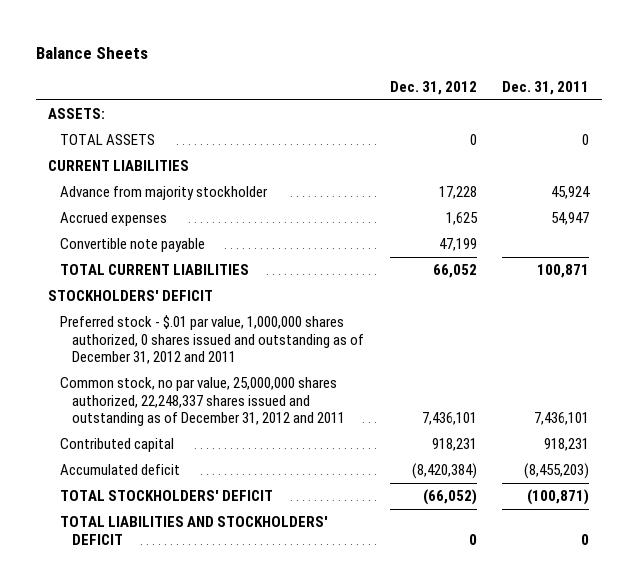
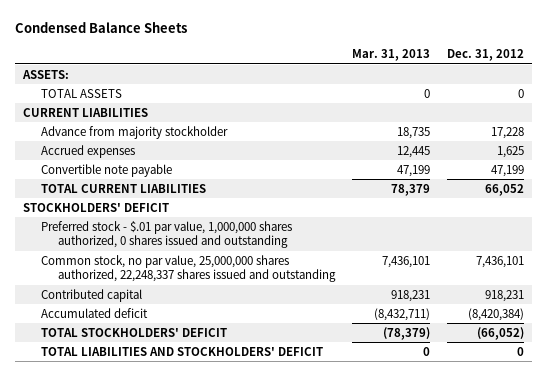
- Balance Sheets
+ Condensed Balance Sheets
- | Dec. 31, 2012 | Dec. 31, 2011
+ | Mar. 31, 2013 | Dec. 31, 2012
- Preferred stock - $.01 par value, 1,000,000 shares authorized, 0 shares issued and outstanding as of December 31, 2012 and 2011
- Common stock, no par value, 25,000,000 shares authorized, 22,248,337 shares issued and outstanding as of December 31, 2012 and 2011 | 7,436,101 | 7,436,101
+ Preferred stock - $.01 par value, 1,000,000 shares authorized, 0 shares issued and outstanding
+ Common stock, no par value, 25,000,000 shares authorized, 22,248,337 shares issued and outstanding | 7,436,101 | 7,436,101

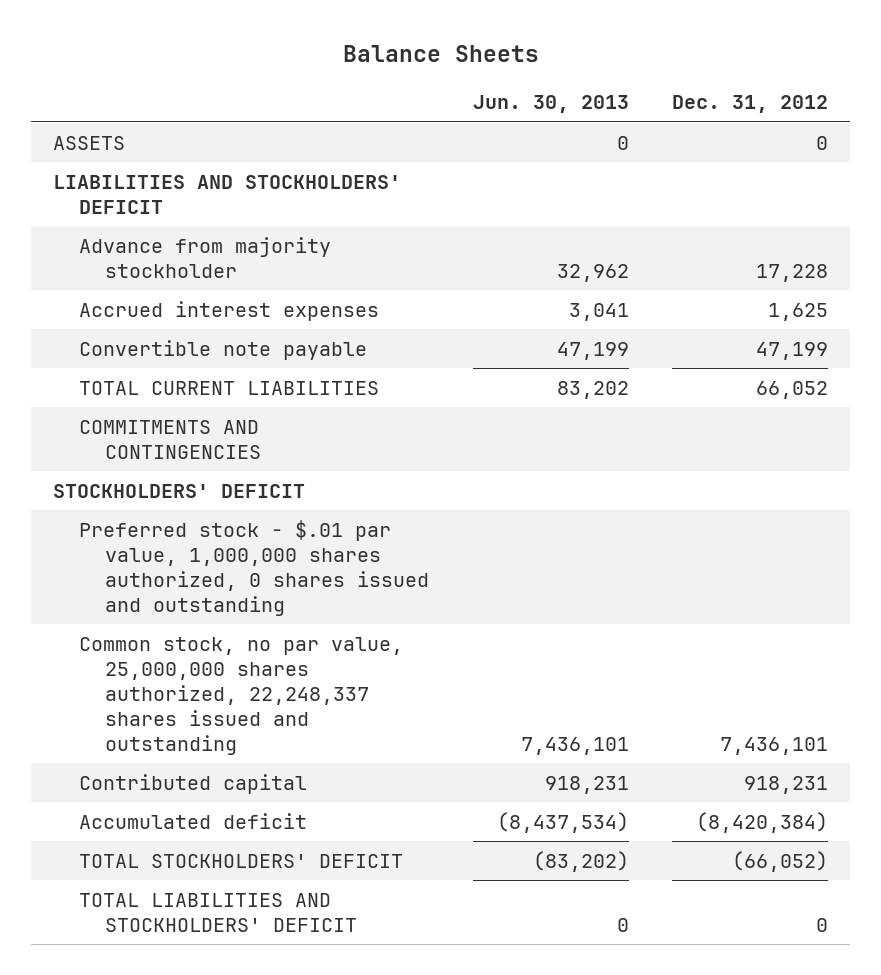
- Condensed Balance Sheets
+ Balance Sheets
- | Mar. 31, 2013 | Dec. 31, 2012
+ | Jun. 30, 2013 | Dec. 31, 2012
- ASSETS:
- TOTAL ASSETS | 0 | 0
- CURRENT LIABILITIES
+ ASSETS | 0 | 0
+ LIABILITIES AND STOCKHOLDERS' DEFICIT
- Accrued expenses | 12,445 | 1,625
+ Accrued interest expenses | 3,041 | 1,625
+ COMMITMENTS AND CONTINGENCIES

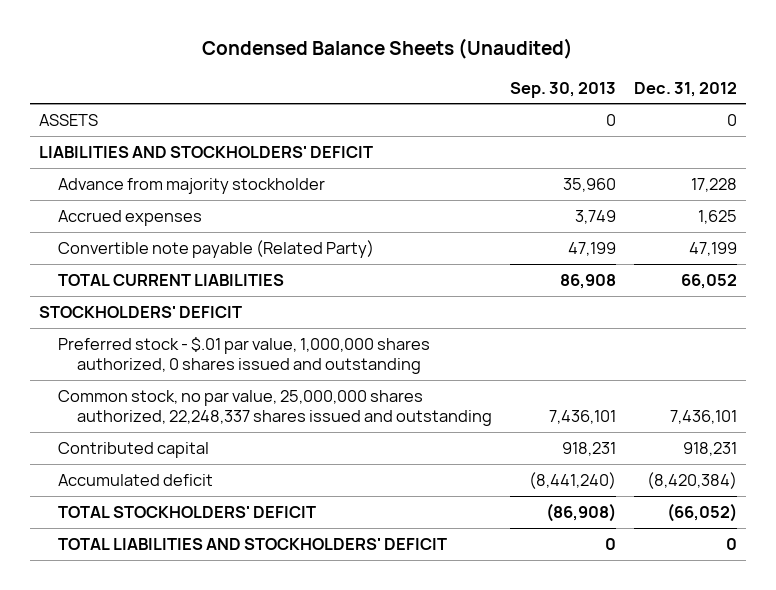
- Balance Sheets
+ Condensed Balance Sheets (Unaudited)
- | Jun. 30, 2013 | Dec. 31, 2012
+ | Sep. 30, 2013 | Dec. 31, 2012
- Accrued interest expenses | 3,041 | 1,625
- Convertible note payable | 47,199 | 47,199
+ Accrued expenses | 3,749 | 1,625
+ Convertible note payable (Related Party) | 47,199 | 47,199
- COMMITMENTS AND CONTINGENCIES

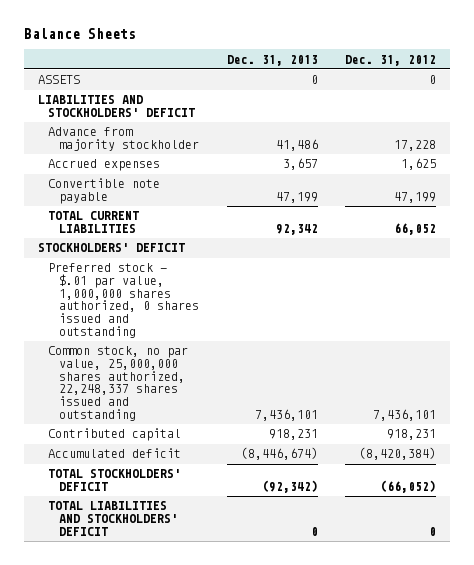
- Condensed Balance Sheets (Unaudited)
+ Balance Sheets
- | Sep. 30, 2013 | Dec. 31, 2012
+ | Dec. 31, 2013 | Dec. 31, 2012
- Convertible note payable (Related Party) | 47,199 | 47,199
+ Convertible note payable | 47,199 | 47,199

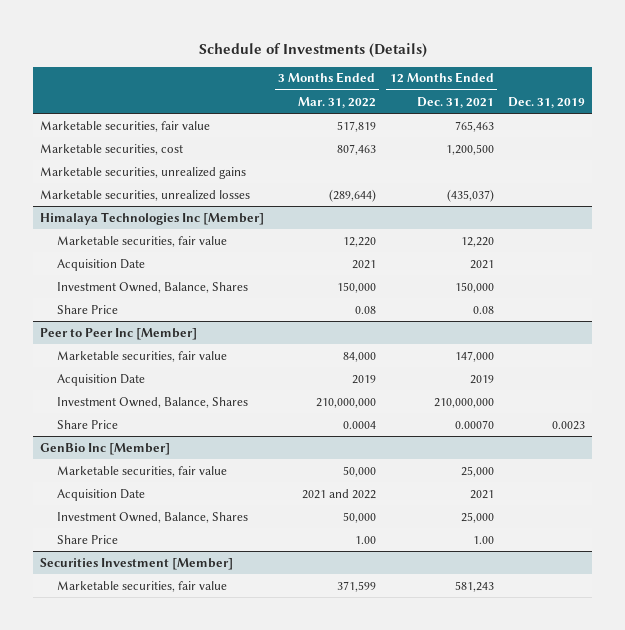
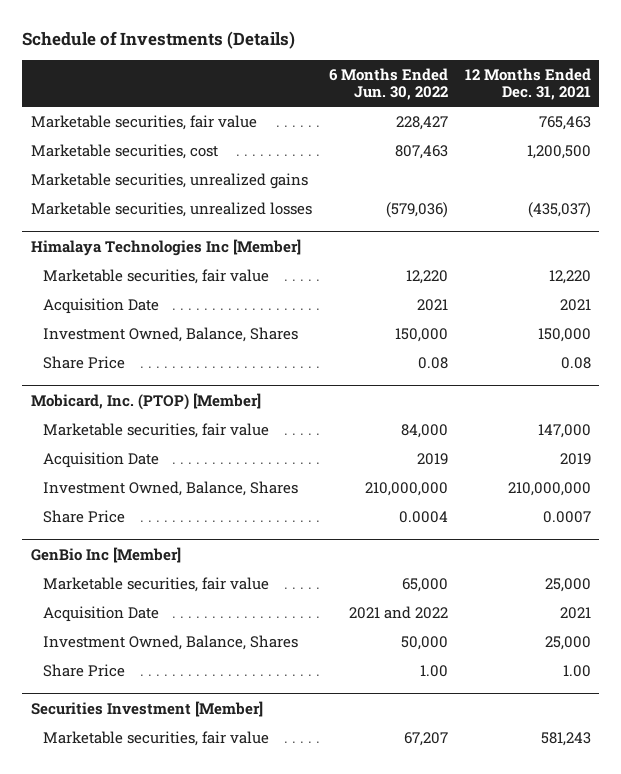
- | 3 Months Ended Mar. 31, 2022 | 12 Months Ended Dec. 31, 2021 | Dec. 31, 2019
+ | 6 Months Ended Jun. 30, 2022 | 12 Months Ended Dec. 31, 2021
- Peer to Peer Inc [Member]
+ Mobicard, Inc. (PTOP) [Member]
- Share Price | 0.0004 | 0.00070 | 0.0023
+ Share Price | 0.0004 | 0.0007

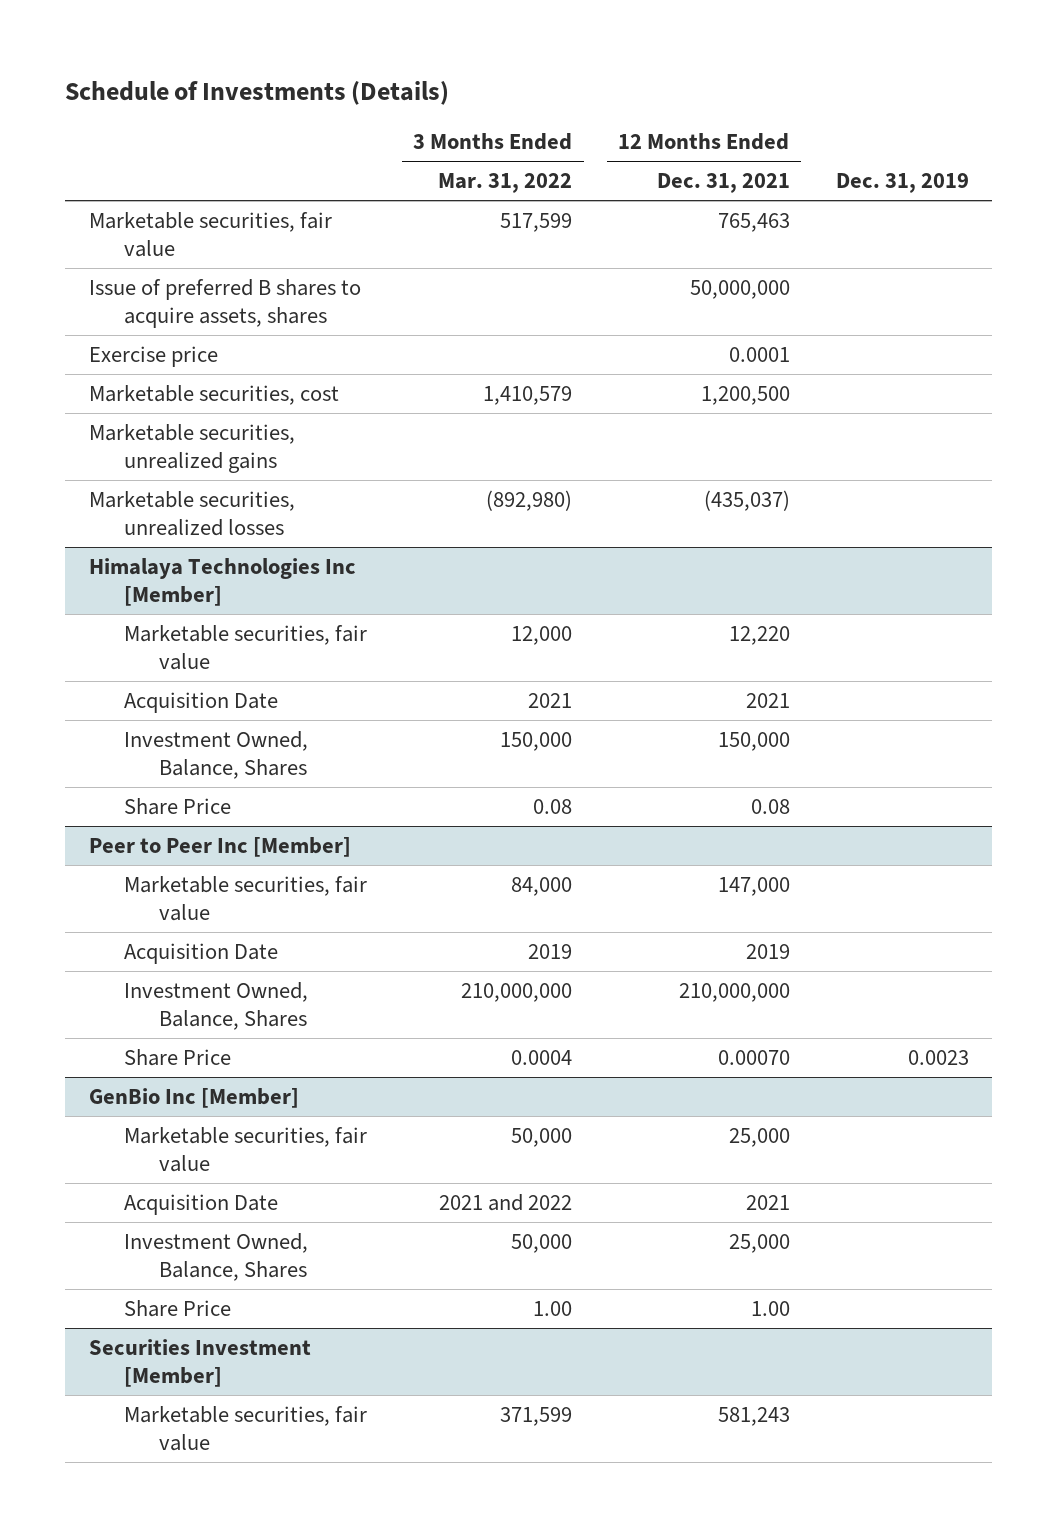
- | 6 Months Ended Jun. 30, 2022 | 12 Months Ended Dec. 31, 2021
+ | 3 Months Ended Mar. 31, 2022 | 12 Months Ended Dec. 31, 2021 | Dec. 31, 2019
+ Issue of preferred B shares to acquire assets, shares | | 50,000,000 |
+ Exercise price | | 0.0001 |
- Mobicard, Inc. (PTOP) [Member]
+ Peer to Peer Inc [Member]
- Share Price | 0.0004 | 0.0007
+ Share Price | 0.0004 | 0.00070 | 0.0023

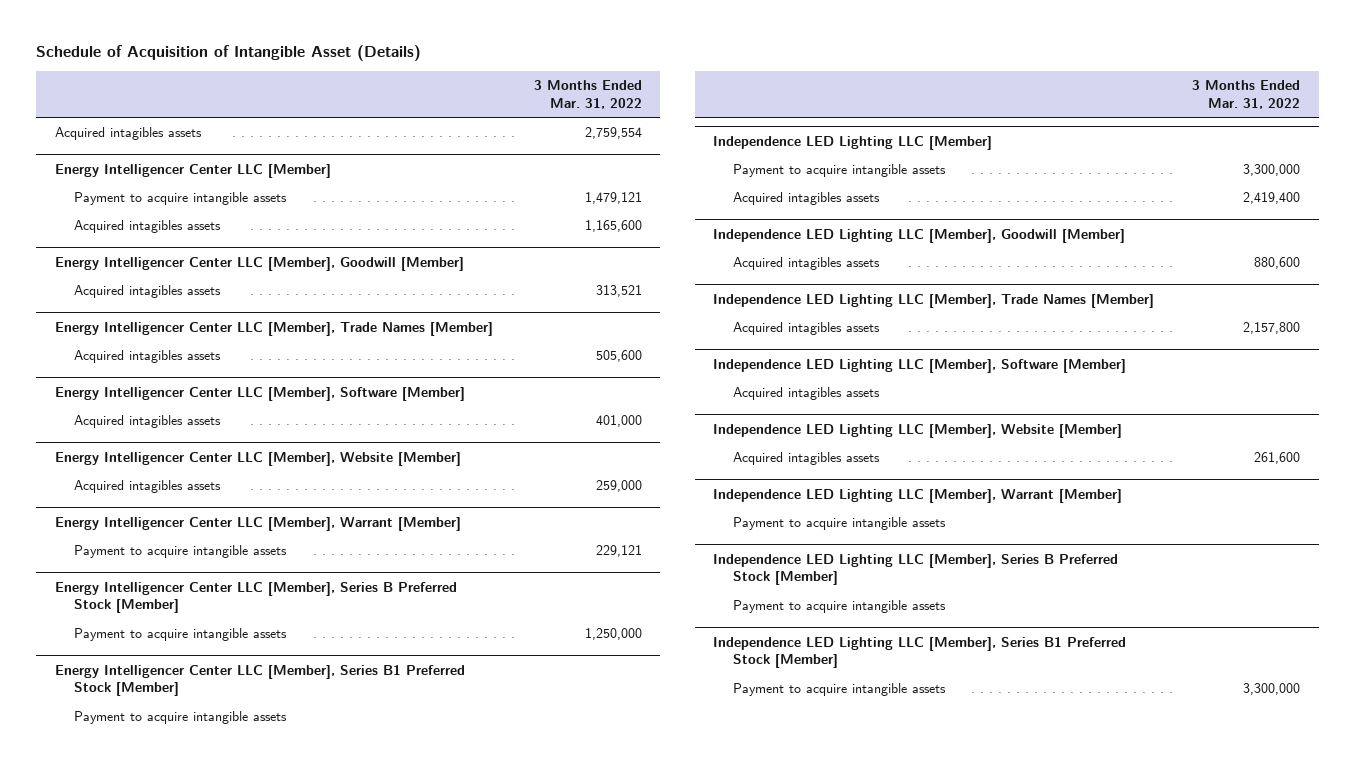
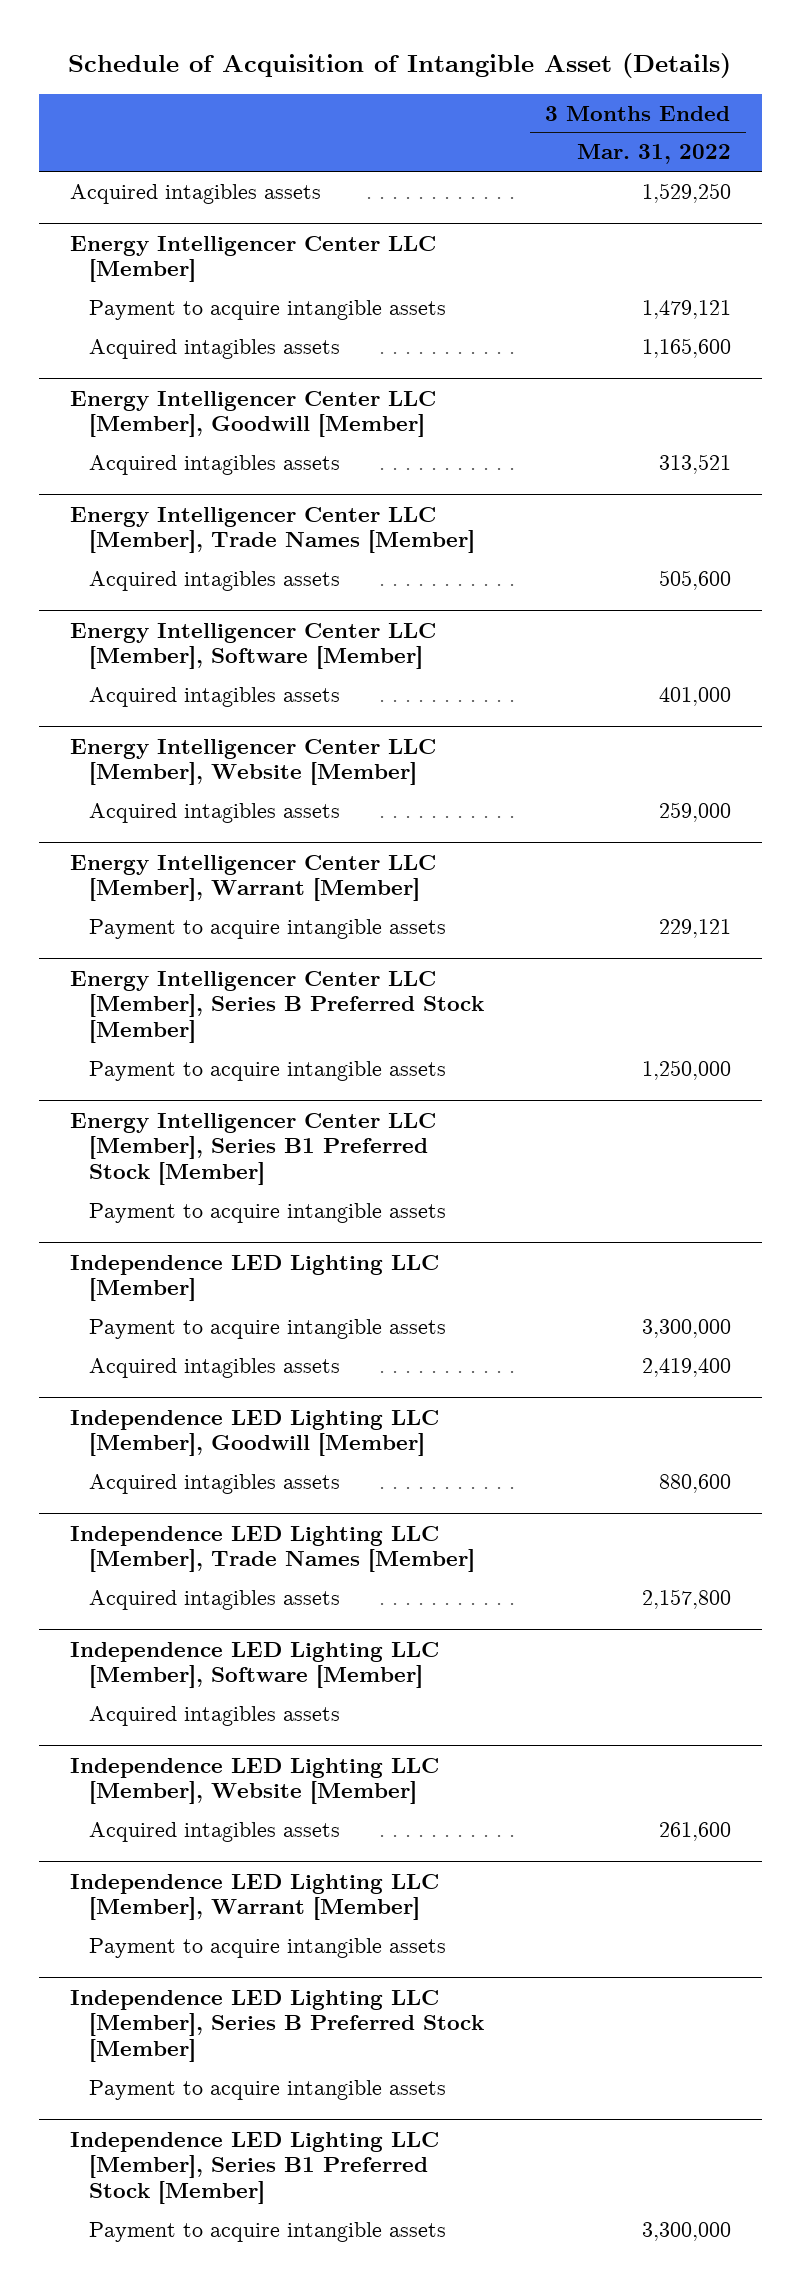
- Acquired intagibles assets | 2,759,554
+ Acquired intagibles assets | 1,529,250

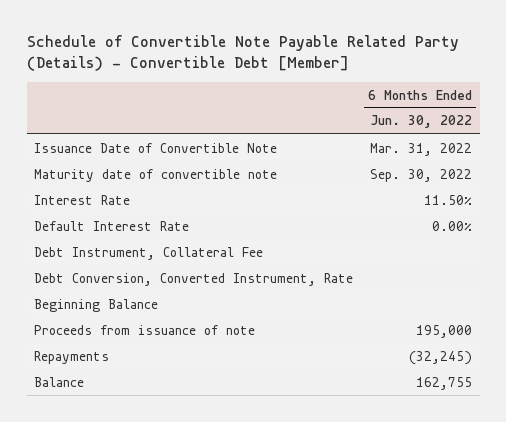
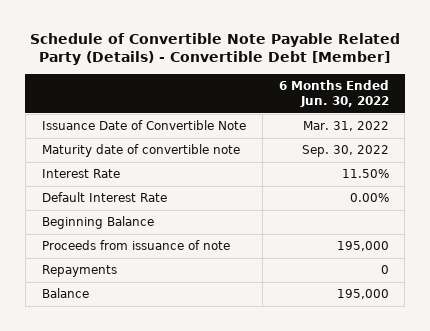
- Debt Instrument, Collateral Fee
- Debt Conversion, Converted Instrument, Rate
- Repayments | (32,245)
- Balance | 162,755
+ Repayments | 0
+ Balance | 195,000

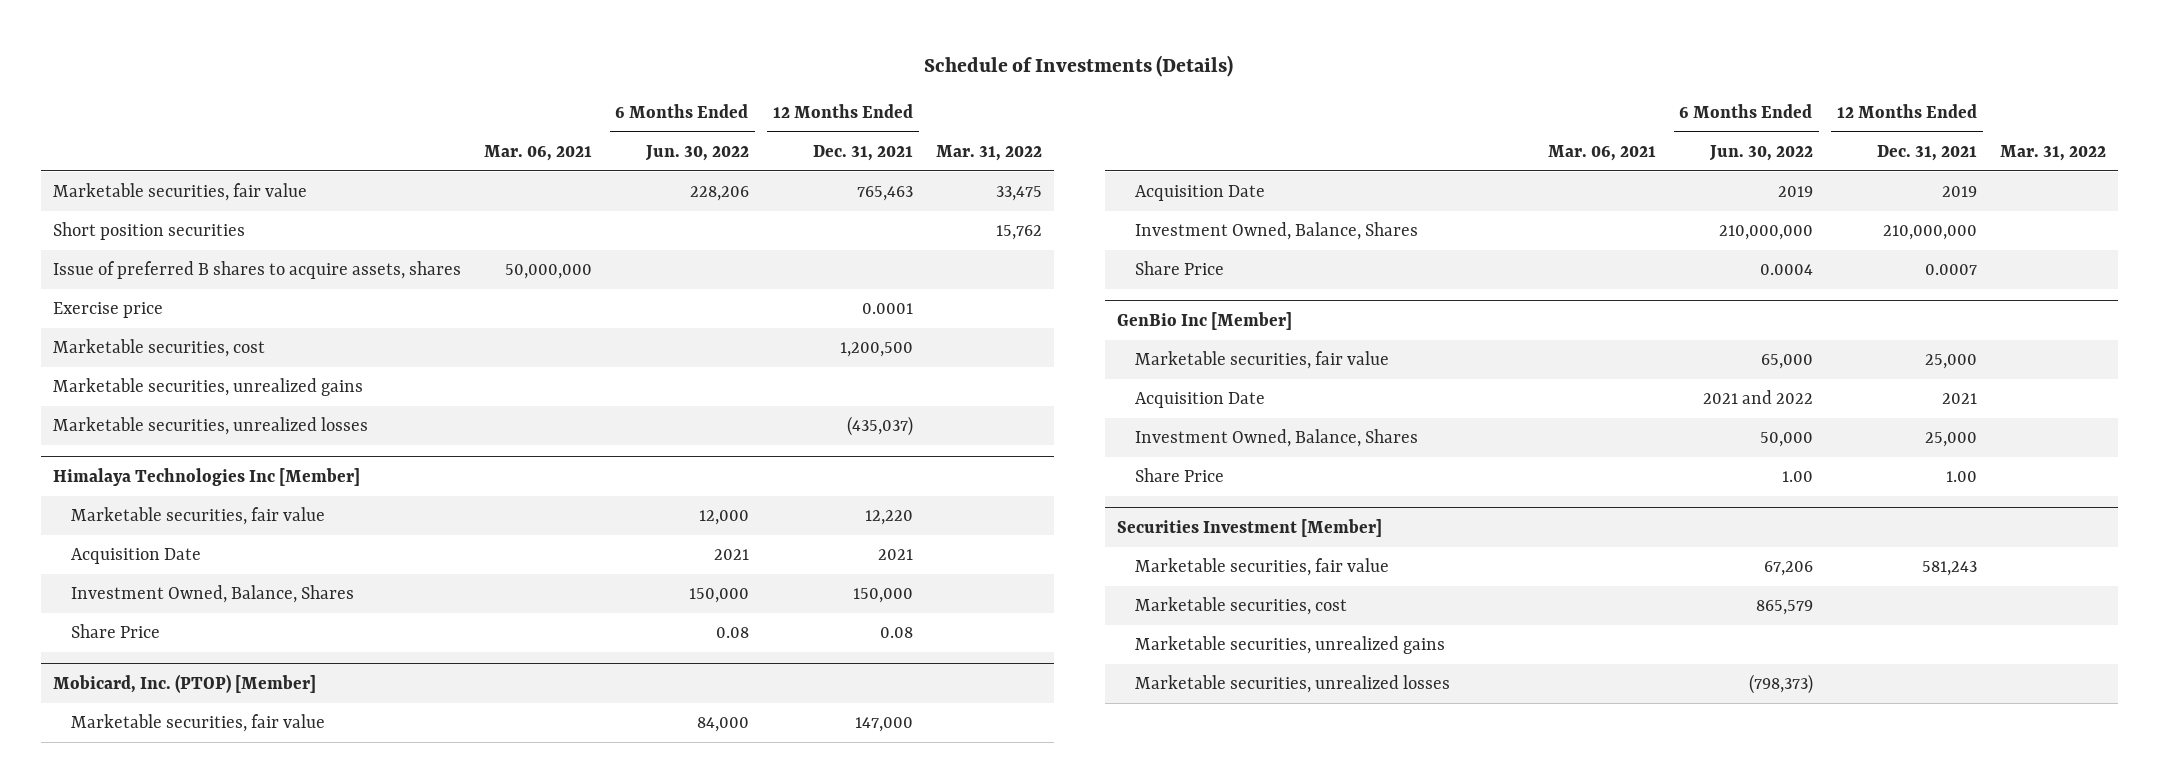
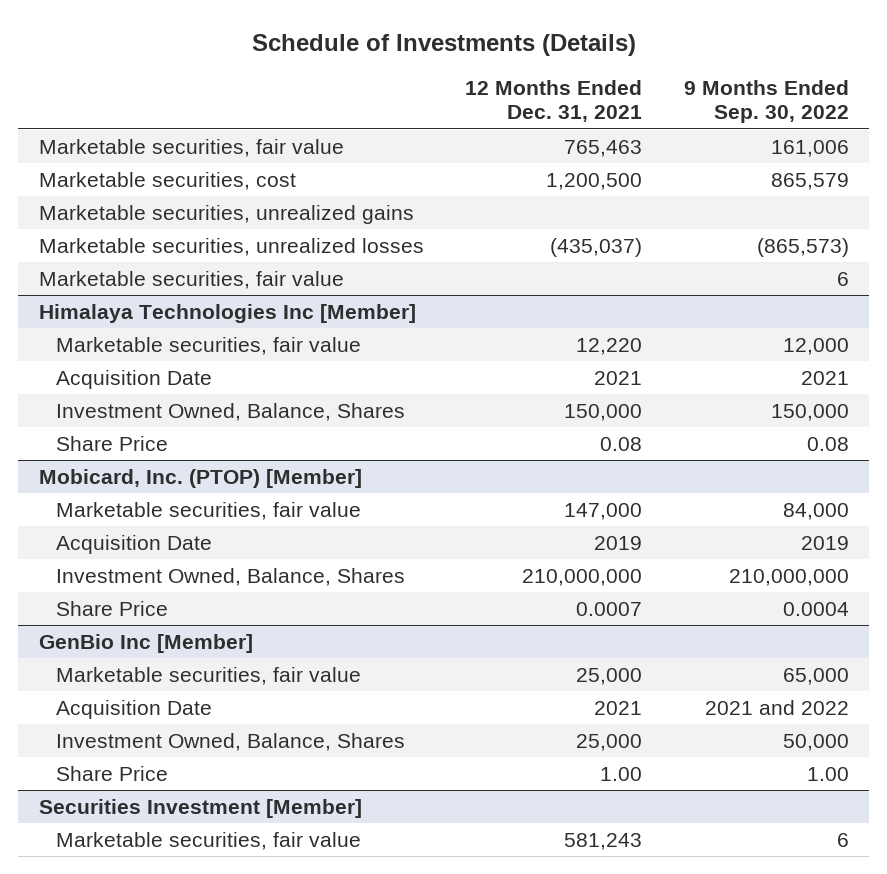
- | Mar. 06, 2021 | 6 Months Ended Jun. 30, 2022 | 12 Months Ended Dec. 31, 2021 | Mar. 31, 2022
+ | 12 Months Ended Dec. 31, 2021 | 9 Months Ended Sep. 30, 2022
- Short position securities | | | | 15,762
- Issue of preferred B shares to acquire assets, shares | 50,000,000 | | |
- Exercise price | | | 0.0001 |
+ Marketable securities, fair value | | 6
@ Securities Investment [Member]
- Marketable securities, cost | | 865,579 | |
- Marketable securities, unrealized gains
- Marketable securities, unrealized losses | | (798,373) | |

